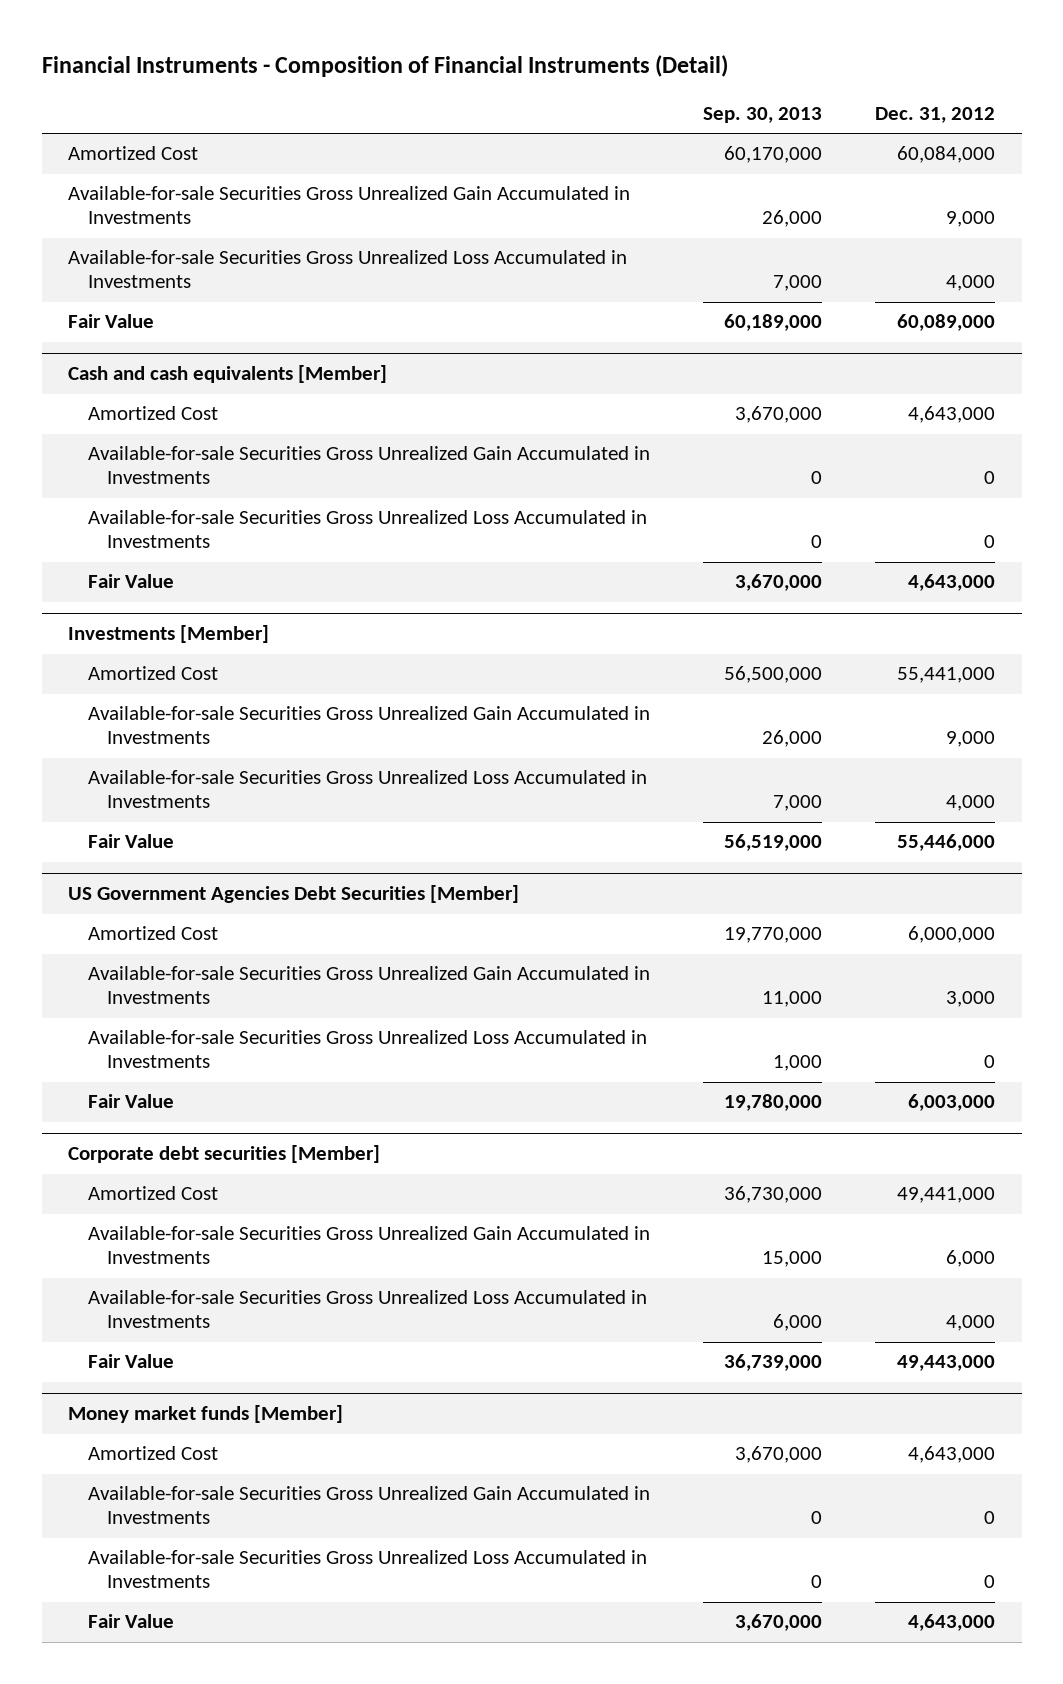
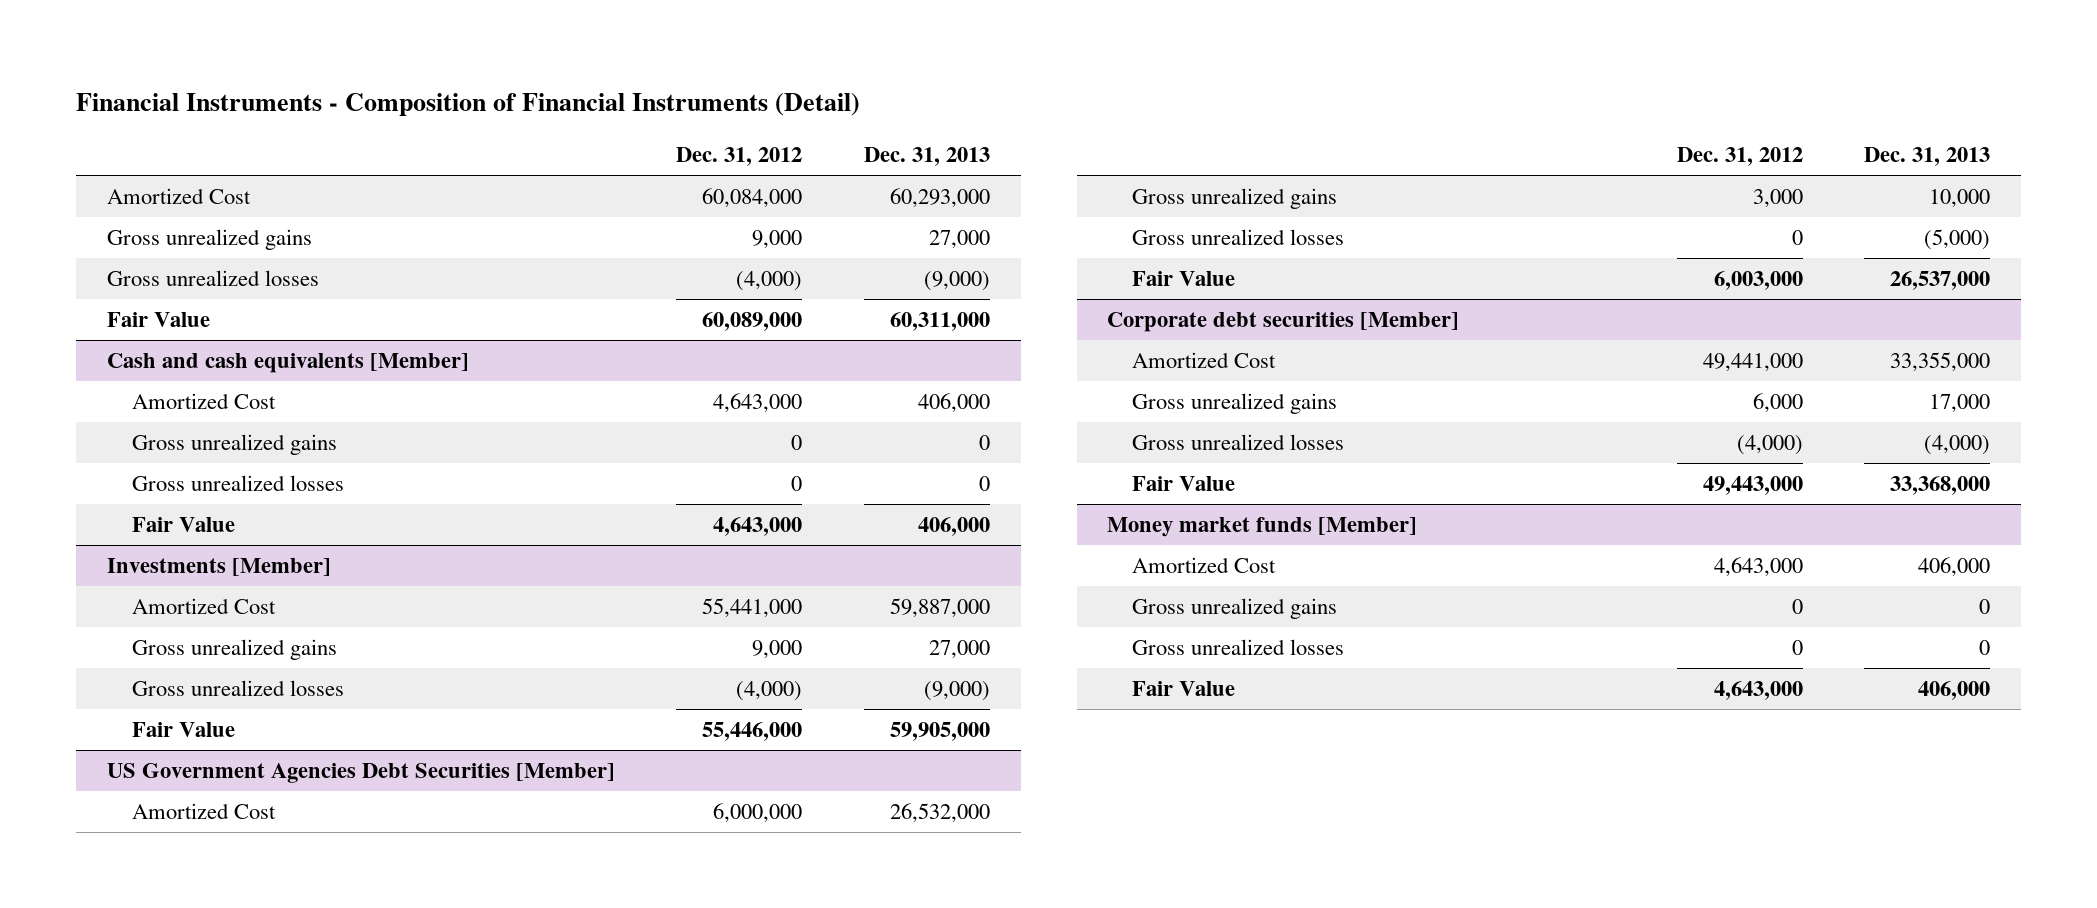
- | Sep. 30, 2013 | Dec. 31, 2012
+ | Dec. 31, 2012 | Dec. 31, 2013
- Available-for-sale Securities Gross Unrealized Gain Accumulated in Investments | 26,000 | 9,000
- Available-for-sale Securities Gross Unrealized Loss Accumulated in Investments | 7,000 | 4,000
+ Gross unrealized gains | 9,000 | 27,000
+ Gross unrealized losses | (4,000) | (9,000)
@ Cash and cash equivalents [Member]
- Available-for-sale Securities Gross Unrealized Gain Accumulated in Investments | 0 | 0
- Available-for-sale Securities Gross Unrealized Loss Accumulated in Investments | 0 | 0
+ Gross unrealized gains | 0 | 0
+ Gross unrealized losses | 0 | 0
@ Investments [Member]
- Available-for-sale Securities Gross Unrealized Gain Accumulated in Investments | 26,000 | 9,000
- Available-for-sale Securities Gross Unrealized Loss Accumulated in Investments | 7,000 | 4,000
+ Gross unrealized gains | 9,000 | 27,000
+ Gross unrealized losses | (4,000) | (9,000)
@ US Government Agencies Debt Securities [Member]
- Available-for-sale Securities Gross Unrealized Gain Accumulated in Investments | 11,000 | 3,000
- Available-for-sale Securities Gross Unrealized Loss Accumulated in Investments | 1,000 | 0
+ Gross unrealized gains | 3,000 | 10,000
+ Gross unrealized losses | 0 | (5,000)
@ Corporate debt securities [Member]
- Available-for-sale Securities Gross Unrealized Gain Accumulated in Investments | 15,000 | 6,000
- Available-for-sale Securities Gross Unrealized Loss Accumulated in Investments | 6,000 | 4,000
+ Gross unrealized gains | 6,000 | 17,000
+ Gross unrealized losses | (4,000) | (4,000)
@ Money market funds [Member]
- Available-for-sale Securities Gross Unrealized Gain Accumulated in Investments | 0 | 0
- Available-for-sale Securities Gross Unrealized Loss Accumulated in Investments | 0 | 0
+ Gross unrealized gains | 0 | 0
+ Gross unrealized losses | 0 | 0

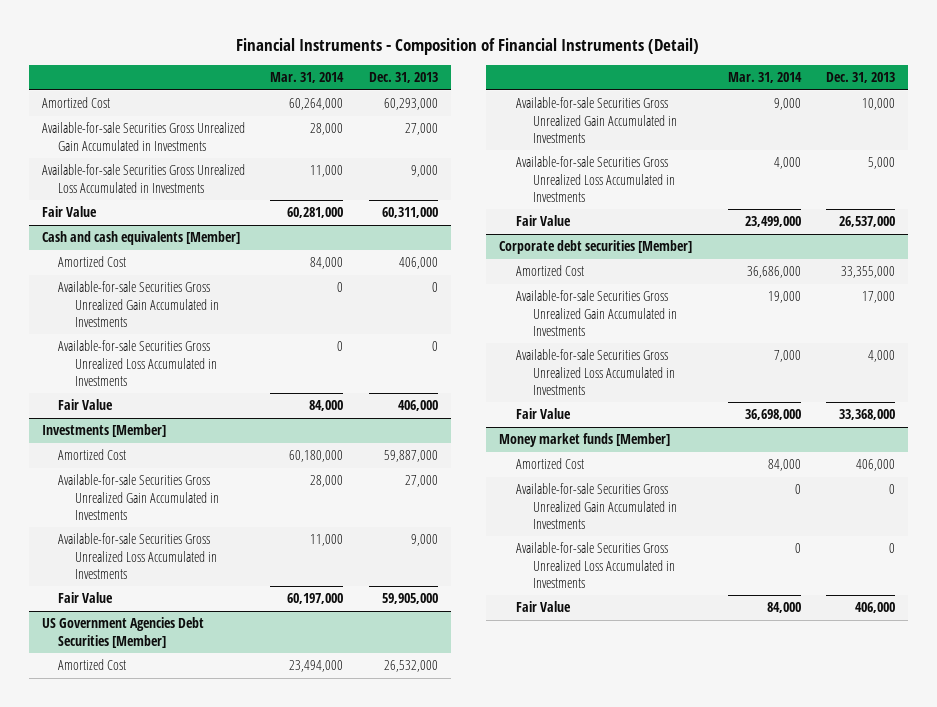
- | Dec. 31, 2012 | Dec. 31, 2013
+ | Mar. 31, 2014 | Dec. 31, 2013
- Gross unrealized gains | 9,000 | 27,000
- Gross unrealized losses | (4,000) | (9,000)
+ Available-for-sale Securities Gross Unrealized Gain Accumulated in Investments | 28,000 | 27,000
+ Available-for-sale Securities Gross Unrealized Loss Accumulated in Investments | 11,000 | 9,000
@ Cash and cash equivalents [Member]
- Gross unrealized gains | 0 | 0
- Gross unrealized losses | 0 | 0
+ Available-for-sale Securities Gross Unrealized Gain Accumulated in Investments | 0 | 0
+ Available-for-sale Securities Gross Unrealized Loss Accumulated in Investments | 0 | 0
@ Investments [Member]
- Gross unrealized gains | 9,000 | 27,000
- Gross unrealized losses | (4,000) | (9,000)
+ Available-for-sale Securities Gross Unrealized Gain Accumulated in Investments | 28,000 | 27,000
+ Available-for-sale Securities Gross Unrealized Loss Accumulated in Investments | 11,000 | 9,000
@ US Government Agencies Debt Securities [Member]
- Gross unrealized gains | 3,000 | 10,000
- Gross unrealized losses | 0 | (5,000)
+ Available-for-sale Securities Gross Unrealized Gain Accumulated in Investments | 9,000 | 10,000
+ Available-for-sale Securities Gross Unrealized Loss Accumulated in Investments | 4,000 | 5,000
@ Corporate debt securities [Member]
- Gross unrealized gains | 6,000 | 17,000
- Gross unrealized losses | (4,000) | (4,000)
+ Available-for-sale Securities Gross Unrealized Gain Accumulated in Investments | 19,000 | 17,000
+ Available-for-sale Securities Gross Unrealized Loss Accumulated in Investments | 7,000 | 4,000
@ Money market funds [Member]
- Gross unrealized gains | 0 | 0
- Gross unrealized losses | 0 | 0
+ Available-for-sale Securities Gross Unrealized Gain Accumulated in Investments | 0 | 0
+ Available-for-sale Securities Gross Unrealized Loss Accumulated in Investments | 0 | 0

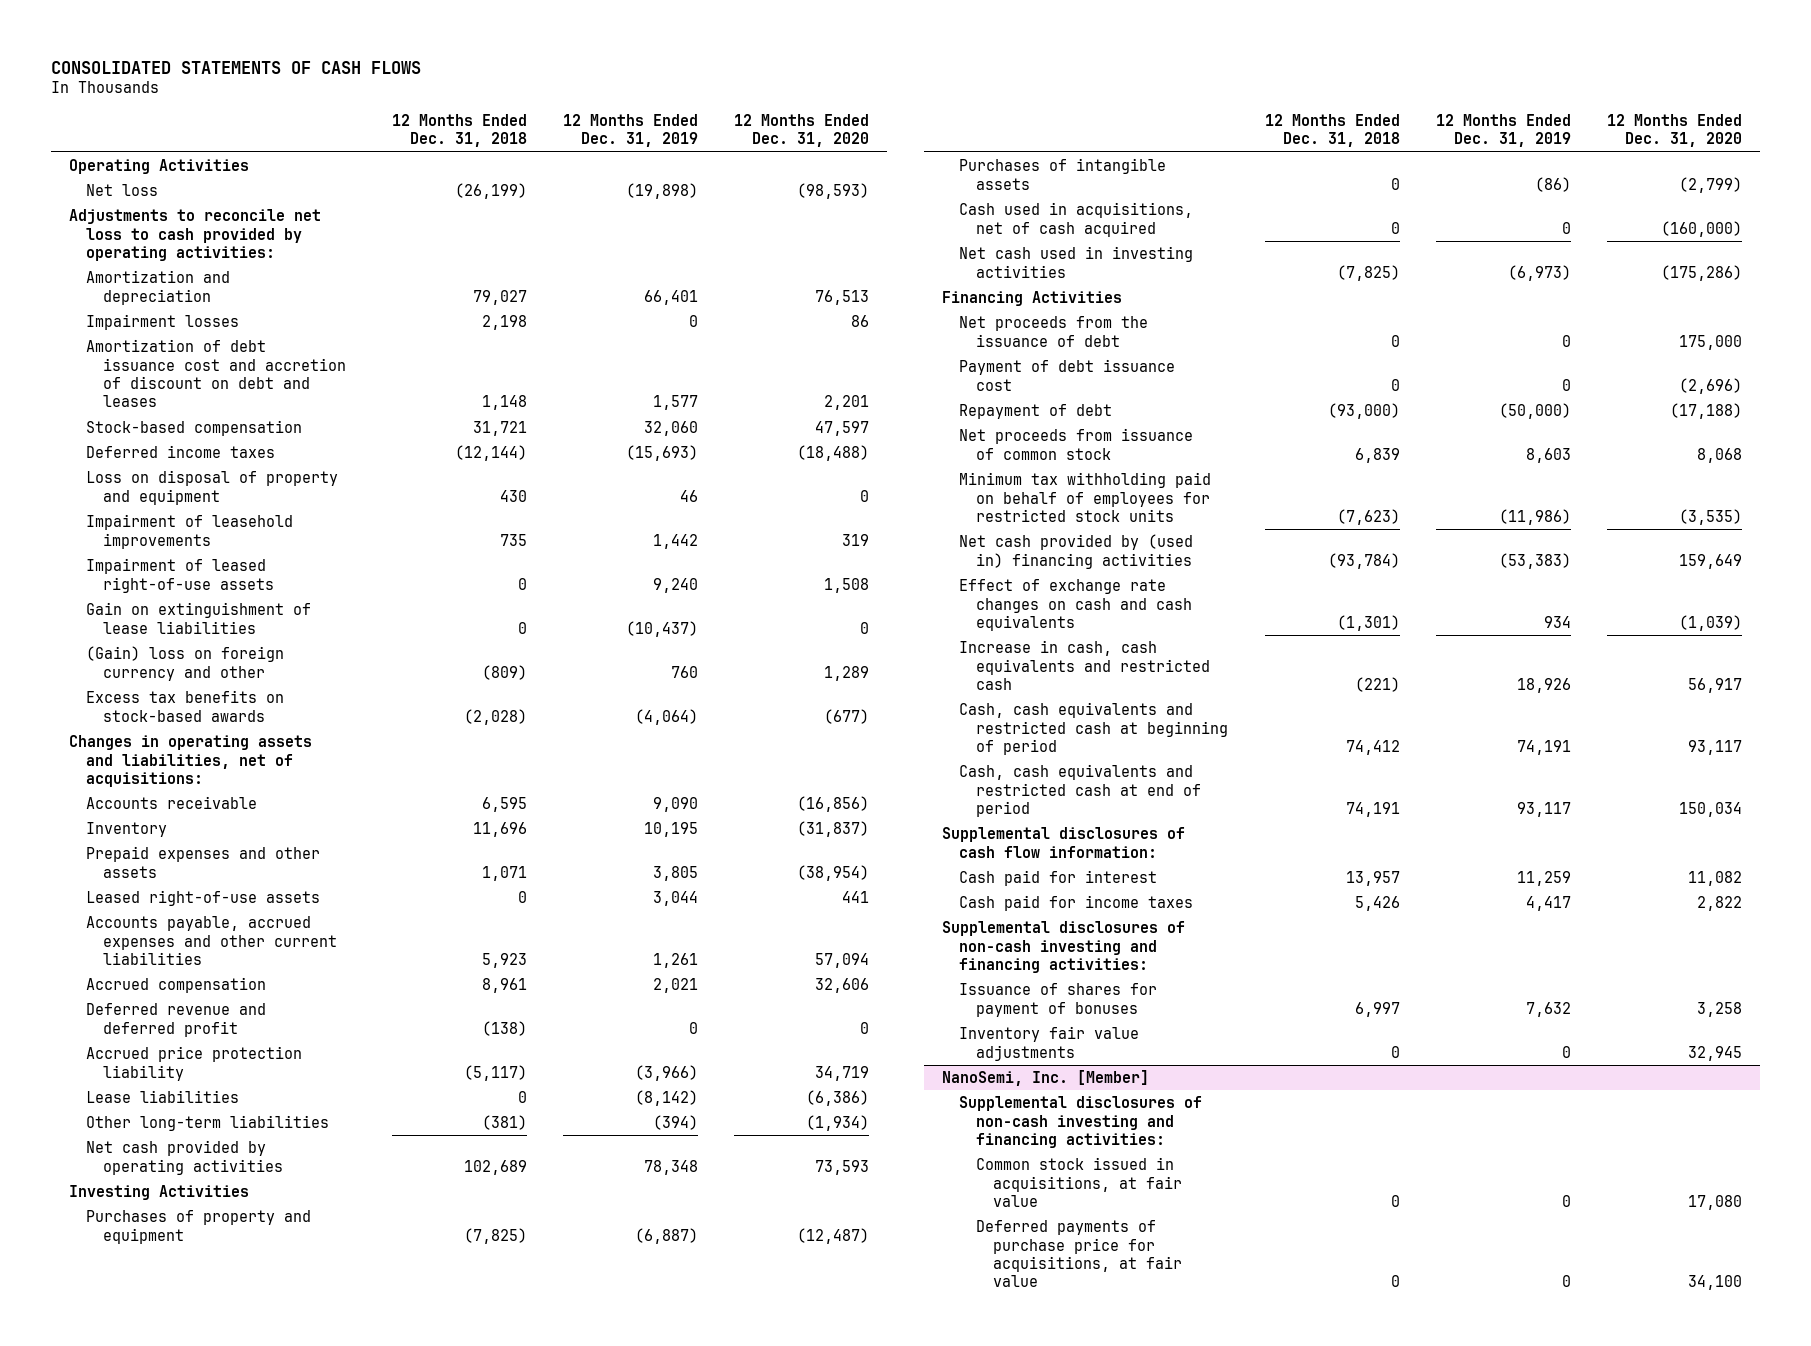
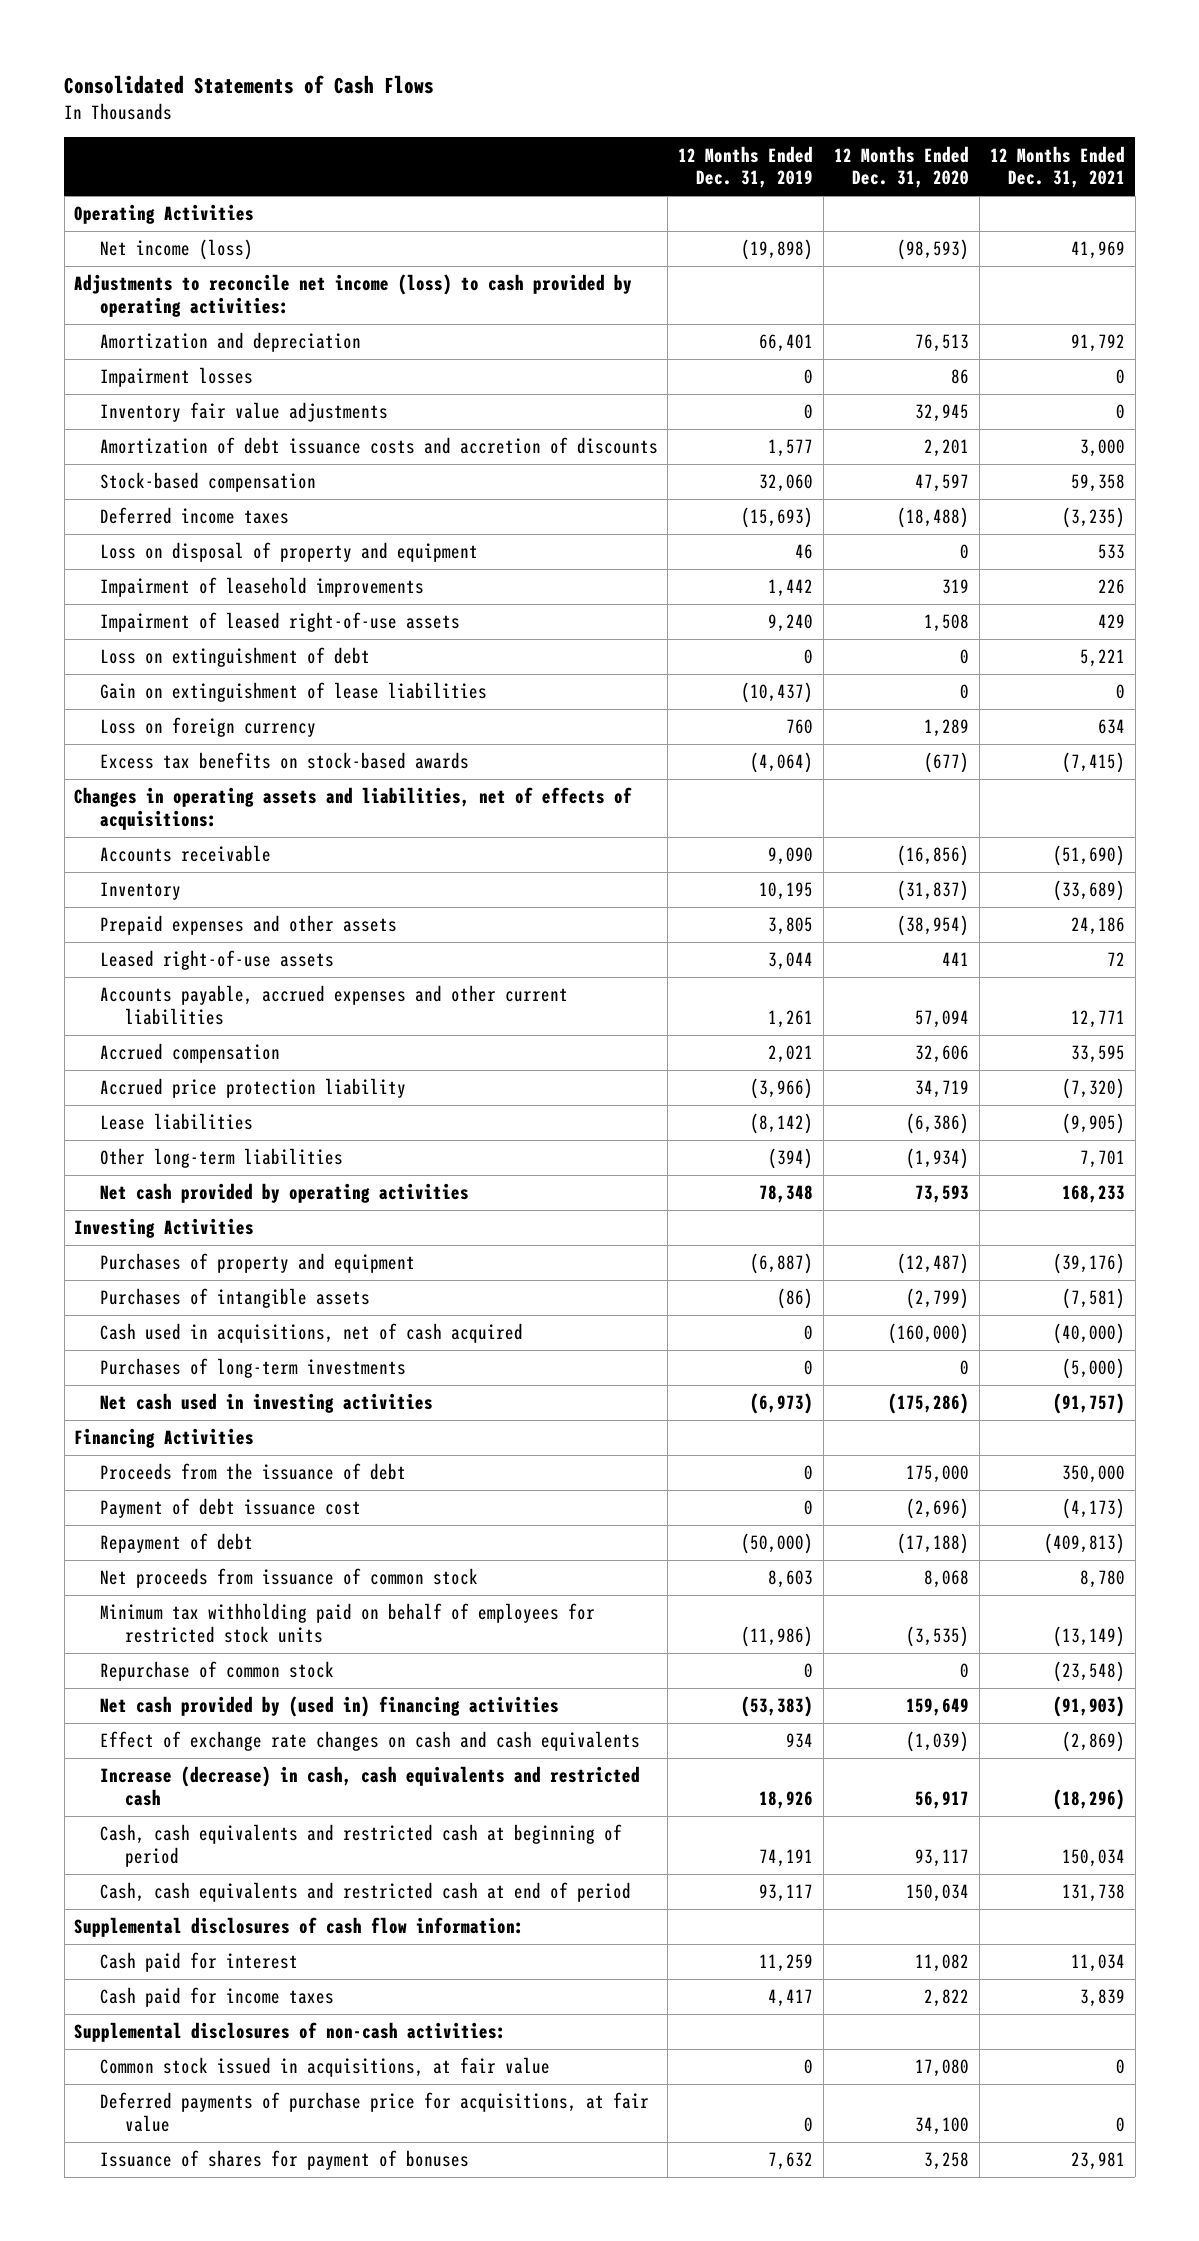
- CONSOLIDATED STATEMENTS OF CASH FLOWS
+ Consolidated Statements of Cash Flows
- | 12 Months Ended Dec. 31, 2018 | 12 Months Ended Dec. 31, 2019 | 12 Months Ended Dec. 31, 2020
+ | 12 Months Ended Dec. 31, 2019 | 12 Months Ended Dec. 31, 2020 | 12 Months Ended Dec. 31, 2021
- Net loss | (26,199) | (19,898) | (98,593)
- Adjustments to reconcile net loss to cash provided by operating activities:
+ Net income (loss) | (19,898) | (98,593) | 41,969
+ Adjustments to reconcile net income (loss) to cash provided by operating activities:
- Amortization of debt issuance cost and accretion of discount on debt and leases | 1,148 | 1,577 | 2,201
moved up: Inventory fair value adjustments | 0 | 32,945 | 0
+ Amortization of debt issuance costs and accretion of discounts | 1,577 | 2,201 | 3,000
+ Loss on extinguishment of debt | 0 | 0 | 5,221
- (Gain) loss on foreign currency and other | (809) | 760 | 1,289
+ Loss on foreign currency | 760 | 1,289 | 634
- Changes in operating assets and liabilities, net of acquisitions:
+ Changes in operating assets and liabilities, net of effects of acquisitions:
- Deferred revenue and deferred profit | (138) | 0 | 0
+ Purchases of long-term investments | 0 | 0 | (5,000)
- Net proceeds from the issuance of debt | 0 | 0 | 175,000
+ Proceeds from the issuance of debt | 0 | 175,000 | 350,000
+ Repurchase of common stock | 0 | 0 | (23,548)
- Increase in cash, cash equivalents and restricted cash | (221) | 18,926 | 56,917
+ Increase (decrease) in cash, cash equivalents and restricted cash | 18,926 | 56,917 | (18,296)
- Supplemental disclosures of non-cash investing and financing activities:
- NanoSemi, Inc. [Member]
- Supplemental disclosures of non-cash investing and financing activities:
+ Supplemental disclosures of non-cash activities:
moved down: Issuance of shares for payment of bonuses | 7,632 | 3,258 | 23,981

